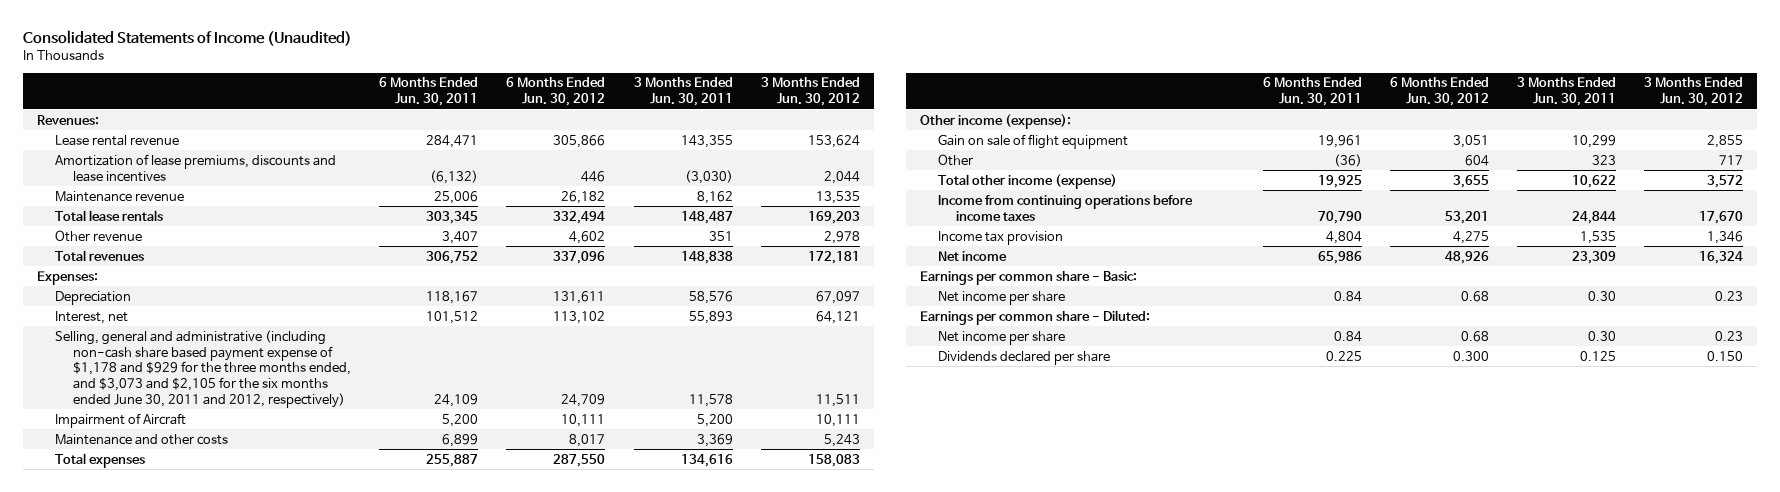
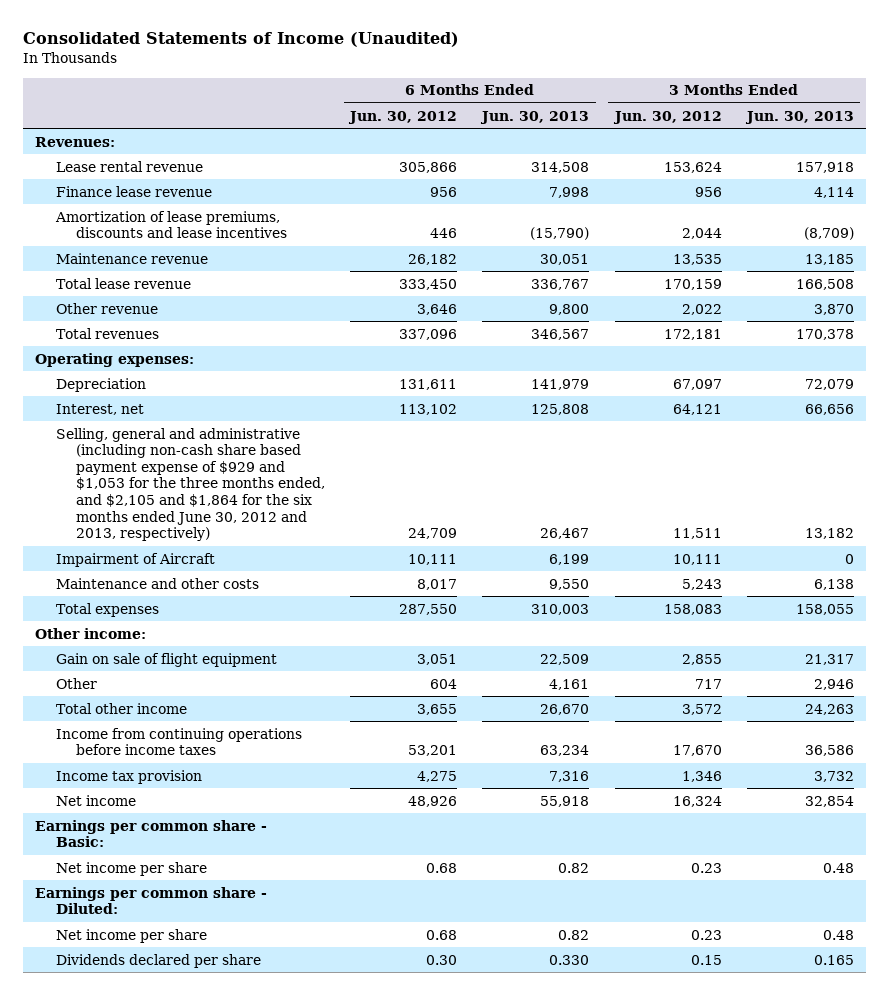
- | 6 Months Ended Jun. 30, 2011 | 6 Months Ended Jun. 30, 2012 | 3 Months Ended Jun. 30, 2011 | 3 Months Ended Jun. 30, 2012
+ | 6 Months Ended Jun. 30, 2012 | 6 Months Ended Jun. 30, 2013 | 3 Months Ended Jun. 30, 2012 | 3 Months Ended Jun. 30, 2013
+ Finance lease revenue | 956 | 7,998 | 956 | 4,114
- Total lease rentals | 303,345 | 332,494 | 148,487 | 169,203
- Other revenue | 3,407 | 4,602 | 351 | 2,978
+ Total lease revenue | 333,450 | 336,767 | 170,159 | 166,508
+ Other revenue | 3,646 | 9,800 | 2,022 | 3,870
- Expenses:
+ Operating expenses:
- Selling, general and administrative (including non-cash share based payment expense of $1,178 and $929 for the three months ended, and $3,073 and $2,105 for the six months ended June 30, 2011 and 2012, respectively) | 24,109 | 24,709 | 11,578 | 11,511
+ Selling, general and administrative (including non-cash share based payment expense of $929 and $1,053 for the three months ended, and $2,105 and $1,864 for the six months ended June 30, 2012 and 2013, respectively) | 24,709 | 26,467 | 11,511 | 13,182
- Other income (expense):
+ Other income:
- Total other income (expense) | 19,925 | 3,655 | 10,622 | 3,572
+ Total other income | 3,655 | 26,670 | 3,572 | 24,263
- Dividends declared per share | 0.225 | 0.300 | 0.125 | 0.150
+ Dividends declared per share | 0.30 | 0.330 | 0.15 | 0.165

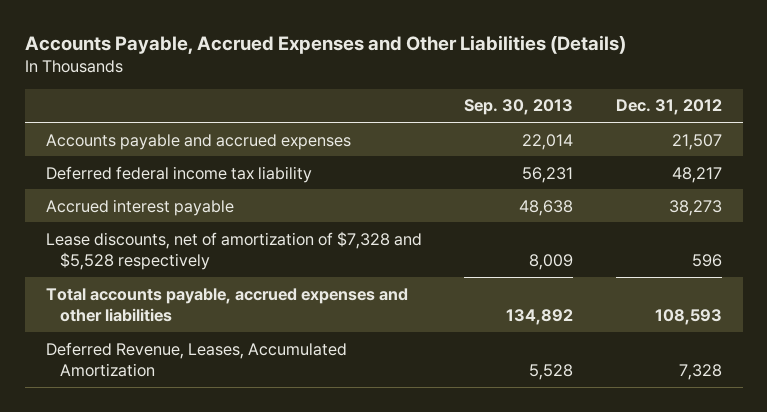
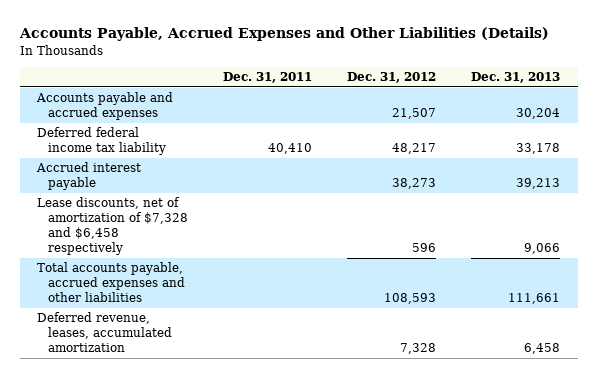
- | Sep. 30, 2013 | Dec. 31, 2012
+ | Dec. 31, 2011 | Dec. 31, 2012 | Dec. 31, 2013
- Lease discounts, net of amortization of $7,328 and $5,528 respectively | 8,009 | 596
+ Lease discounts, net of amortization of $7,328 and $6,458 respectively | | 596 | 9,066
- Deferred Revenue, Leases, Accumulated Amortization | 5,528 | 7,328
+ Deferred revenue, leases, accumulated amortization | | 7,328 | 6,458

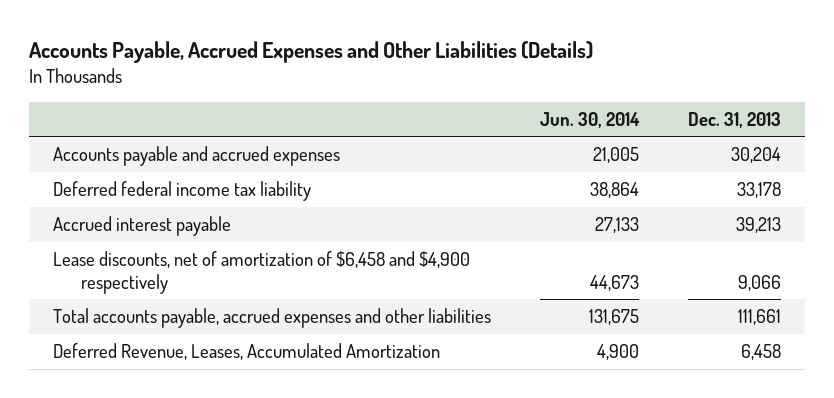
- | Dec. 31, 2011 | Dec. 31, 2012 | Dec. 31, 2013
+ | Jun. 30, 2014 | Dec. 31, 2013
- Lease discounts, net of amortization of $7,328 and $6,458 respectively | | 596 | 9,066
+ Lease discounts, net of amortization of $6,458 and $4,900 respectively | 44,673 | 9,066
- Deferred revenue, leases, accumulated amortization | | 7,328 | 6,458
+ Deferred Revenue, Leases, Accumulated Amortization | 4,900 | 6,458

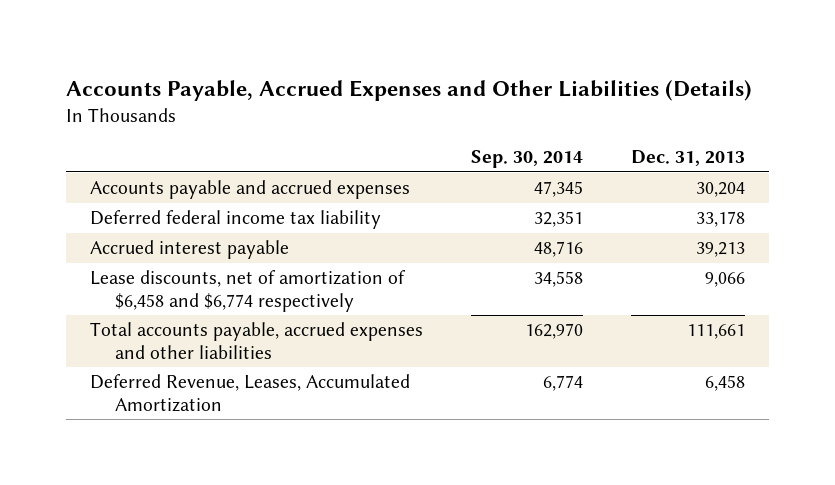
- | Jun. 30, 2014 | Dec. 31, 2013
+ | Sep. 30, 2014 | Dec. 31, 2013
- Lease discounts, net of amortization of $6,458 and $4,900 respectively | 44,673 | 9,066
+ Lease discounts, net of amortization of $6,458 and $6,774 respectively | 34,558 | 9,066

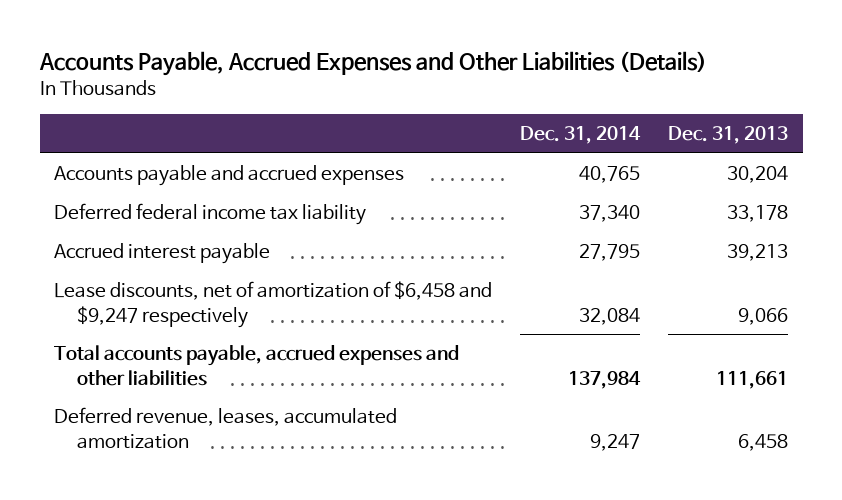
- | Sep. 30, 2014 | Dec. 31, 2013
+ | Dec. 31, 2014 | Dec. 31, 2013
- Lease discounts, net of amortization of $6,458 and $6,774 respectively | 34,558 | 9,066
+ Lease discounts, net of amortization of $6,458 and $9,247 respectively | 32,084 | 9,066
- Deferred Revenue, Leases, Accumulated Amortization | 6,774 | 6,458
+ Deferred revenue, leases, accumulated amortization | 9,247 | 6,458

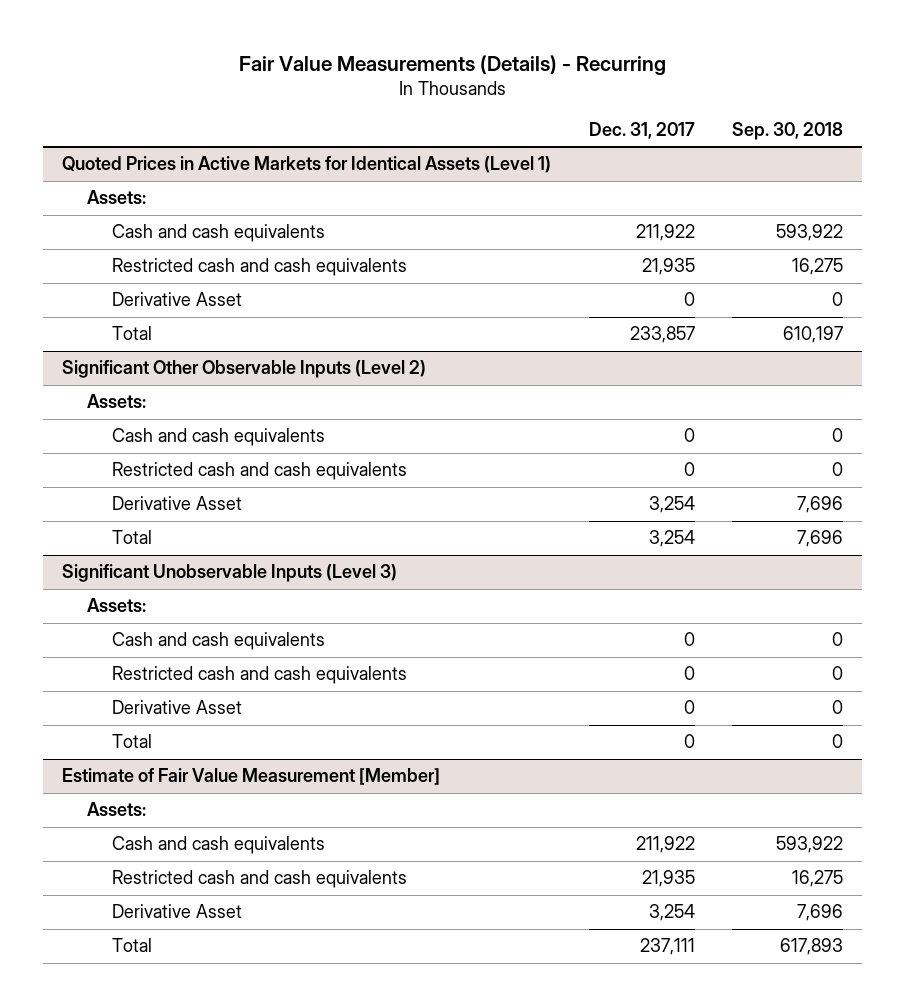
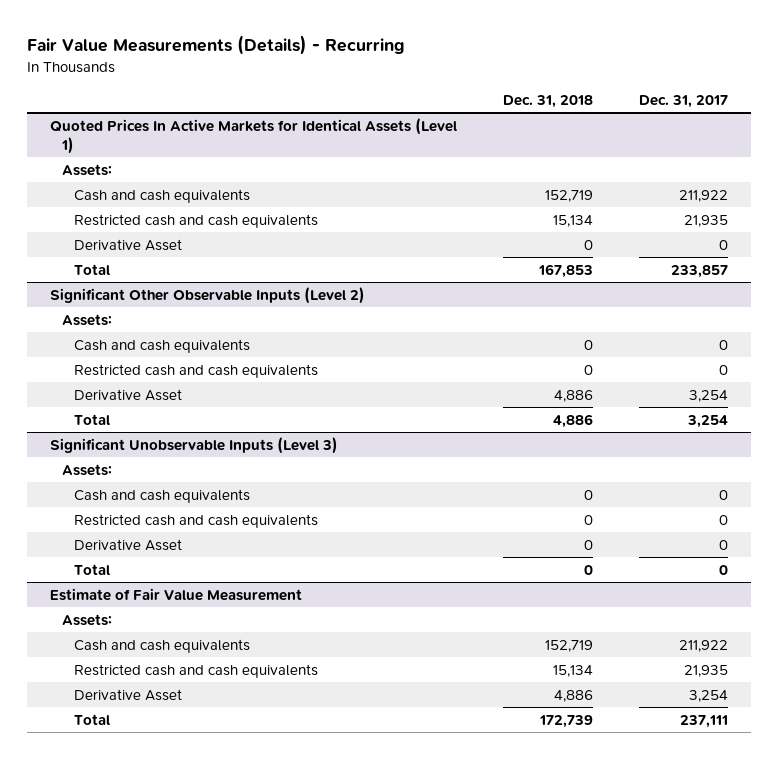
- | Dec. 31, 2017 | Sep. 30, 2018
+ | Dec. 31, 2018 | Dec. 31, 2017
- Quoted Prices in Active Markets for Identical Assets (Level 1)
+ Quoted Prices In Active Markets for Identical Assets (Level 1)
- Estimate of Fair Value Measurement [Member]
+ Estimate of Fair Value Measurement

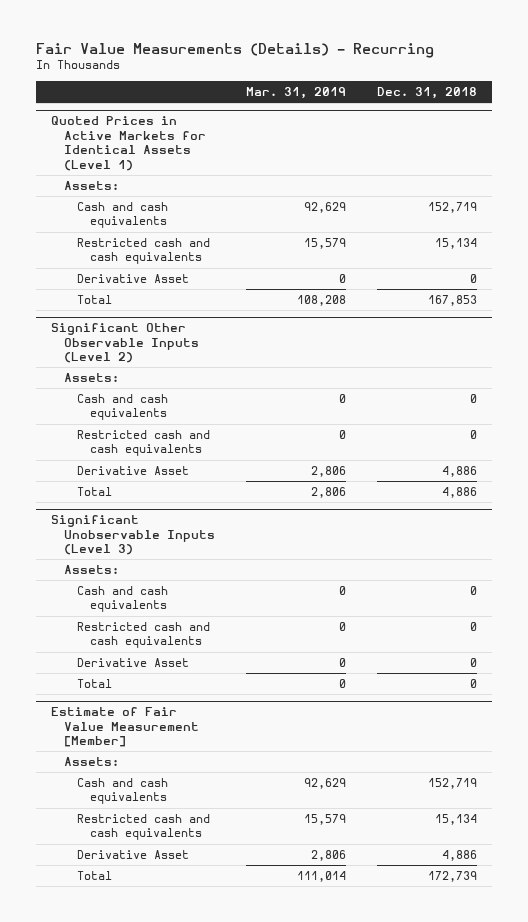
- | Dec. 31, 2018 | Dec. 31, 2017
+ | Mar. 31, 2019 | Dec. 31, 2018
- Quoted Prices In Active Markets for Identical Assets (Level 1)
+ Quoted Prices in Active Markets for Identical Assets (Level 1)
- Estimate of Fair Value Measurement
+ Estimate of Fair Value Measurement [Member]

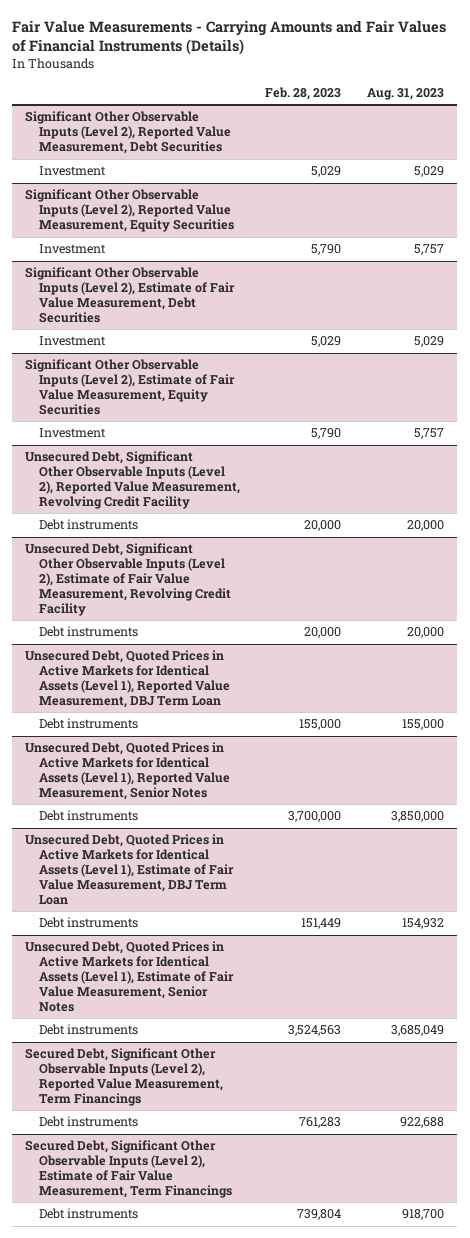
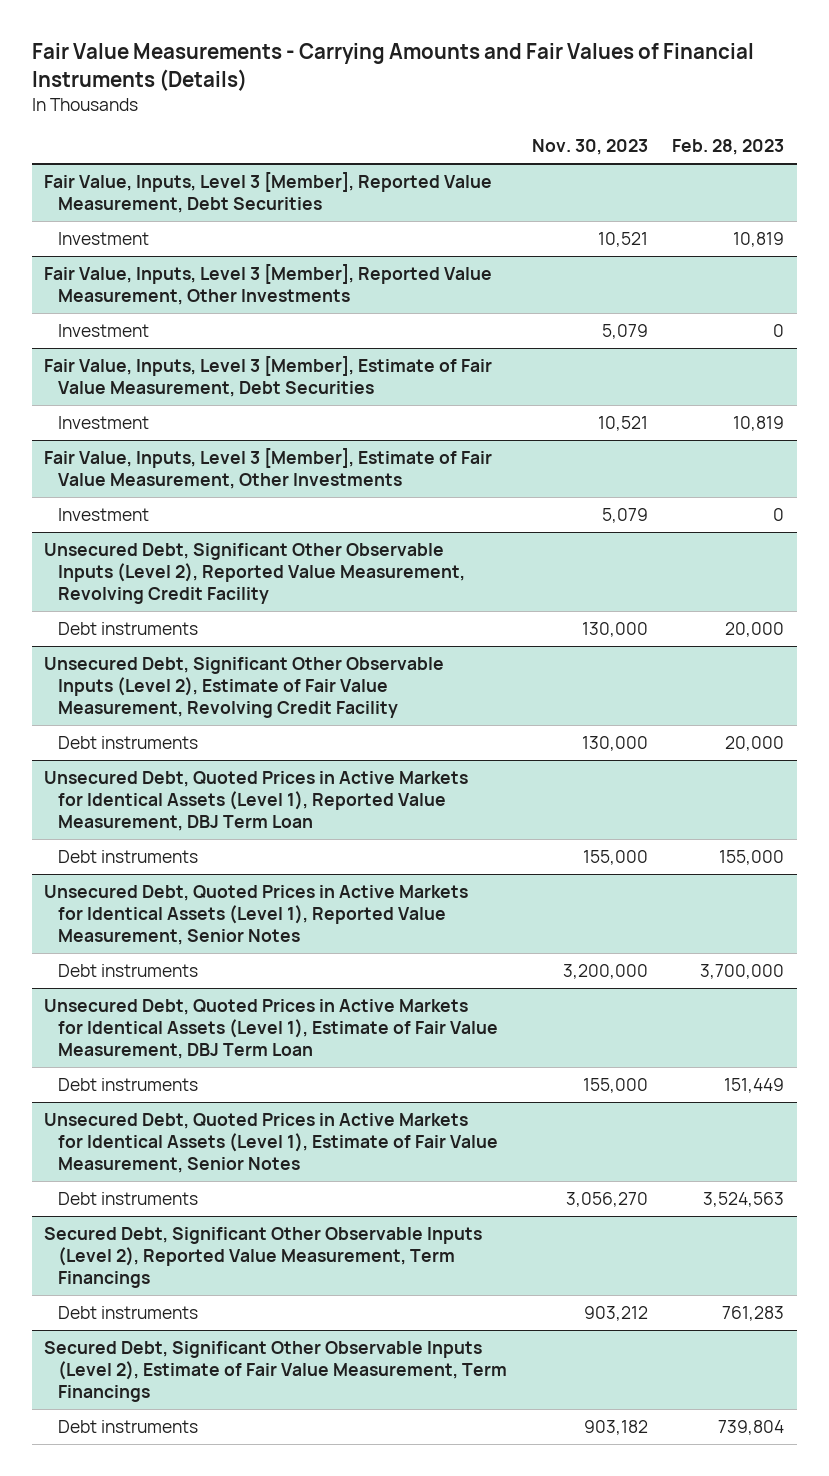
- | Feb. 28, 2023 | Aug. 31, 2023
+ | Nov. 30, 2023 | Feb. 28, 2023
- Significant Other Observable Inputs (Level 2), Reported Value Measurement, Debt Securities
- Investment | 5,029 | 5,029
- Significant Other Observable Inputs (Level 2), Reported Value Measurement, Equity Securities
- Investment | 5,790 | 5,757
- Significant Other Observable Inputs (Level 2), Estimate of Fair Value Measurement, Debt Securities
- Investment | 5,029 | 5,029
- Significant Other Observable Inputs (Level 2), Estimate of Fair Value Measurement, Equity Securities
- Investment | 5,790 | 5,757
+ Fair Value, Inputs, Level 3 [Member], Reported Value Measurement, Debt Securities
+ Investment | 10,521 | 10,819
+ Fair Value, Inputs, Level 3 [Member], Reported Value Measurement, Other Investments
+ Investment | 5,079 | 0
+ Fair Value, Inputs, Level 3 [Member], Estimate of Fair Value Measurement, Debt Securities
+ Investment | 10,521 | 10,819
+ Fair Value, Inputs, Level 3 [Member], Estimate of Fair Value Measurement, Other Investments
+ Investment | 5,079 | 0

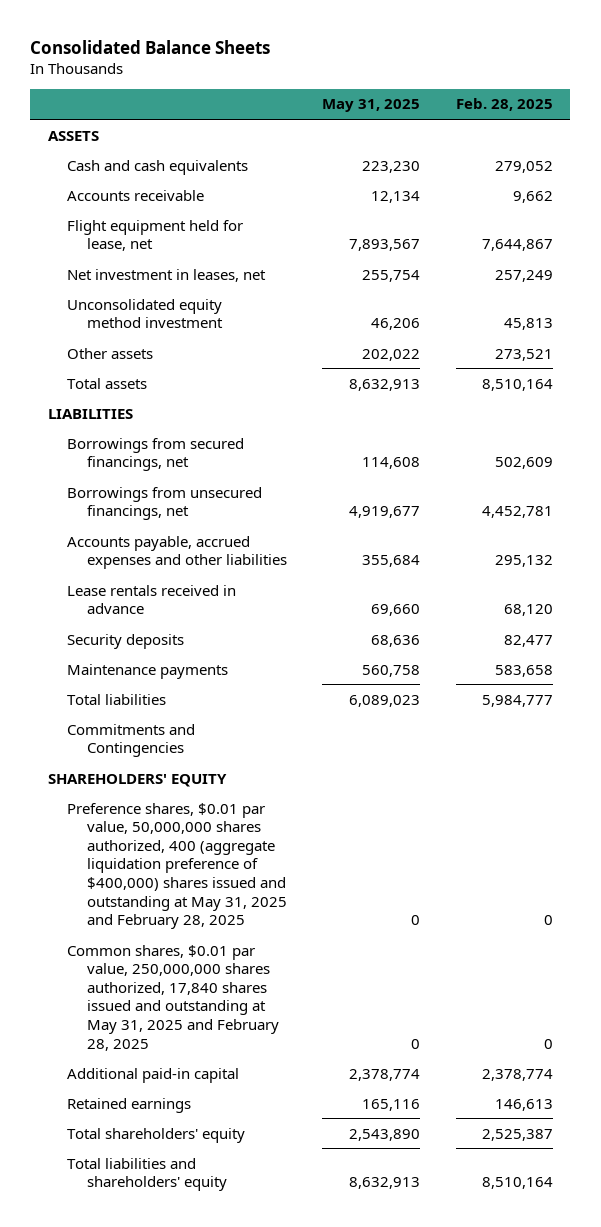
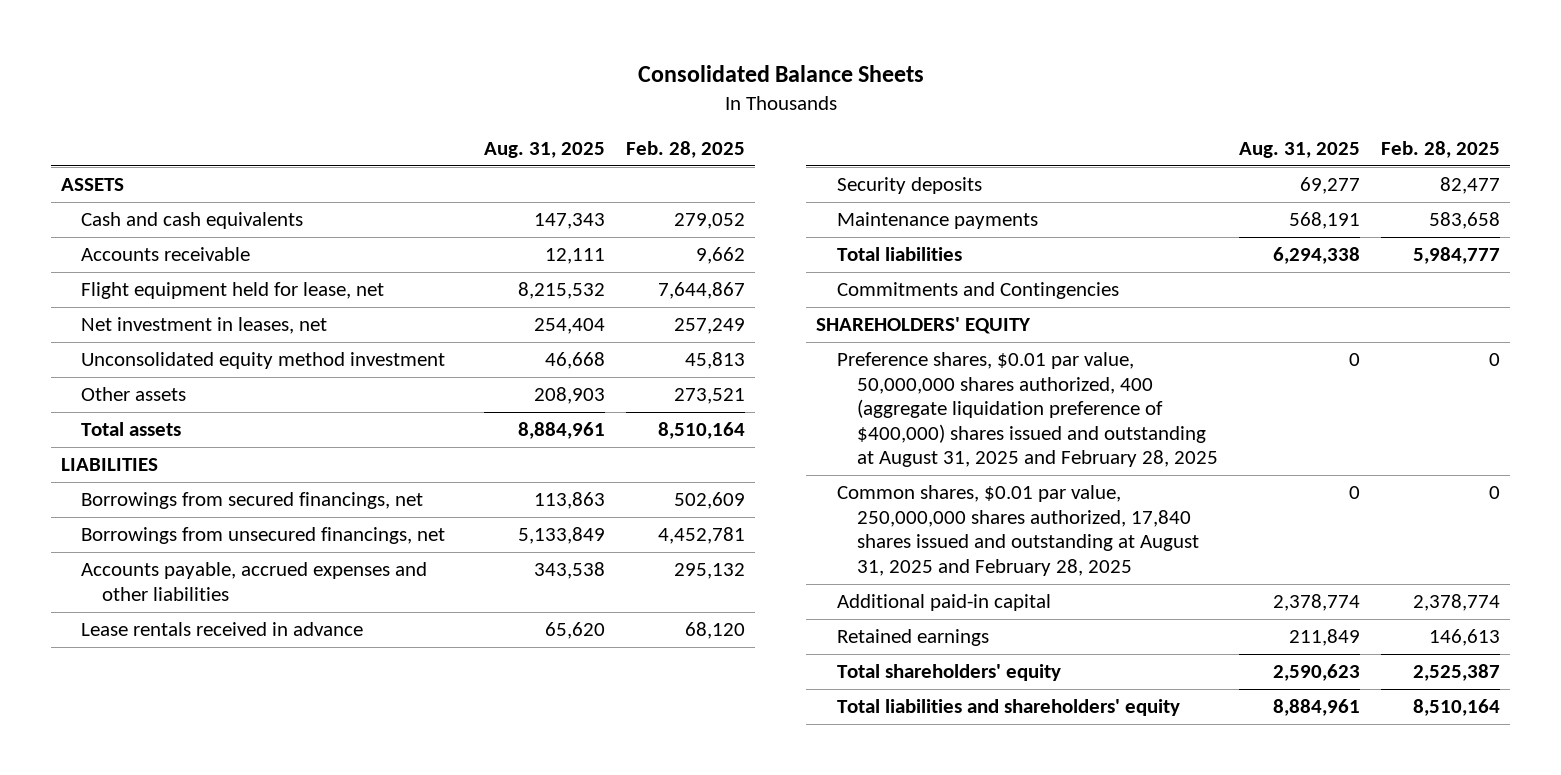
- | May 31, 2025 | Feb. 28, 2025
+ | Aug. 31, 2025 | Feb. 28, 2025
- Preference shares, $0.01 par value, 50,000,000 shares authorized, 400 (aggregate liquidation preference of $400,000) shares issued and outstanding at May 31, 2025 and February 28, 2025 | 0 | 0
- Common shares, $0.01 par value, 250,000,000 shares authorized, 17,840 shares issued and outstanding at May 31, 2025 and February 28, 2025 | 0 | 0
+ Preference shares, $0.01 par value, 50,000,000 shares authorized, 400 (aggregate liquidation preference of $400,000) shares issued and outstanding at August 31, 2025 and February 28, 2025 | 0 | 0
+ Common shares, $0.01 par value, 250,000,000 shares authorized, 17,840 shares issued and outstanding at August 31, 2025 and February 28, 2025 | 0 | 0

